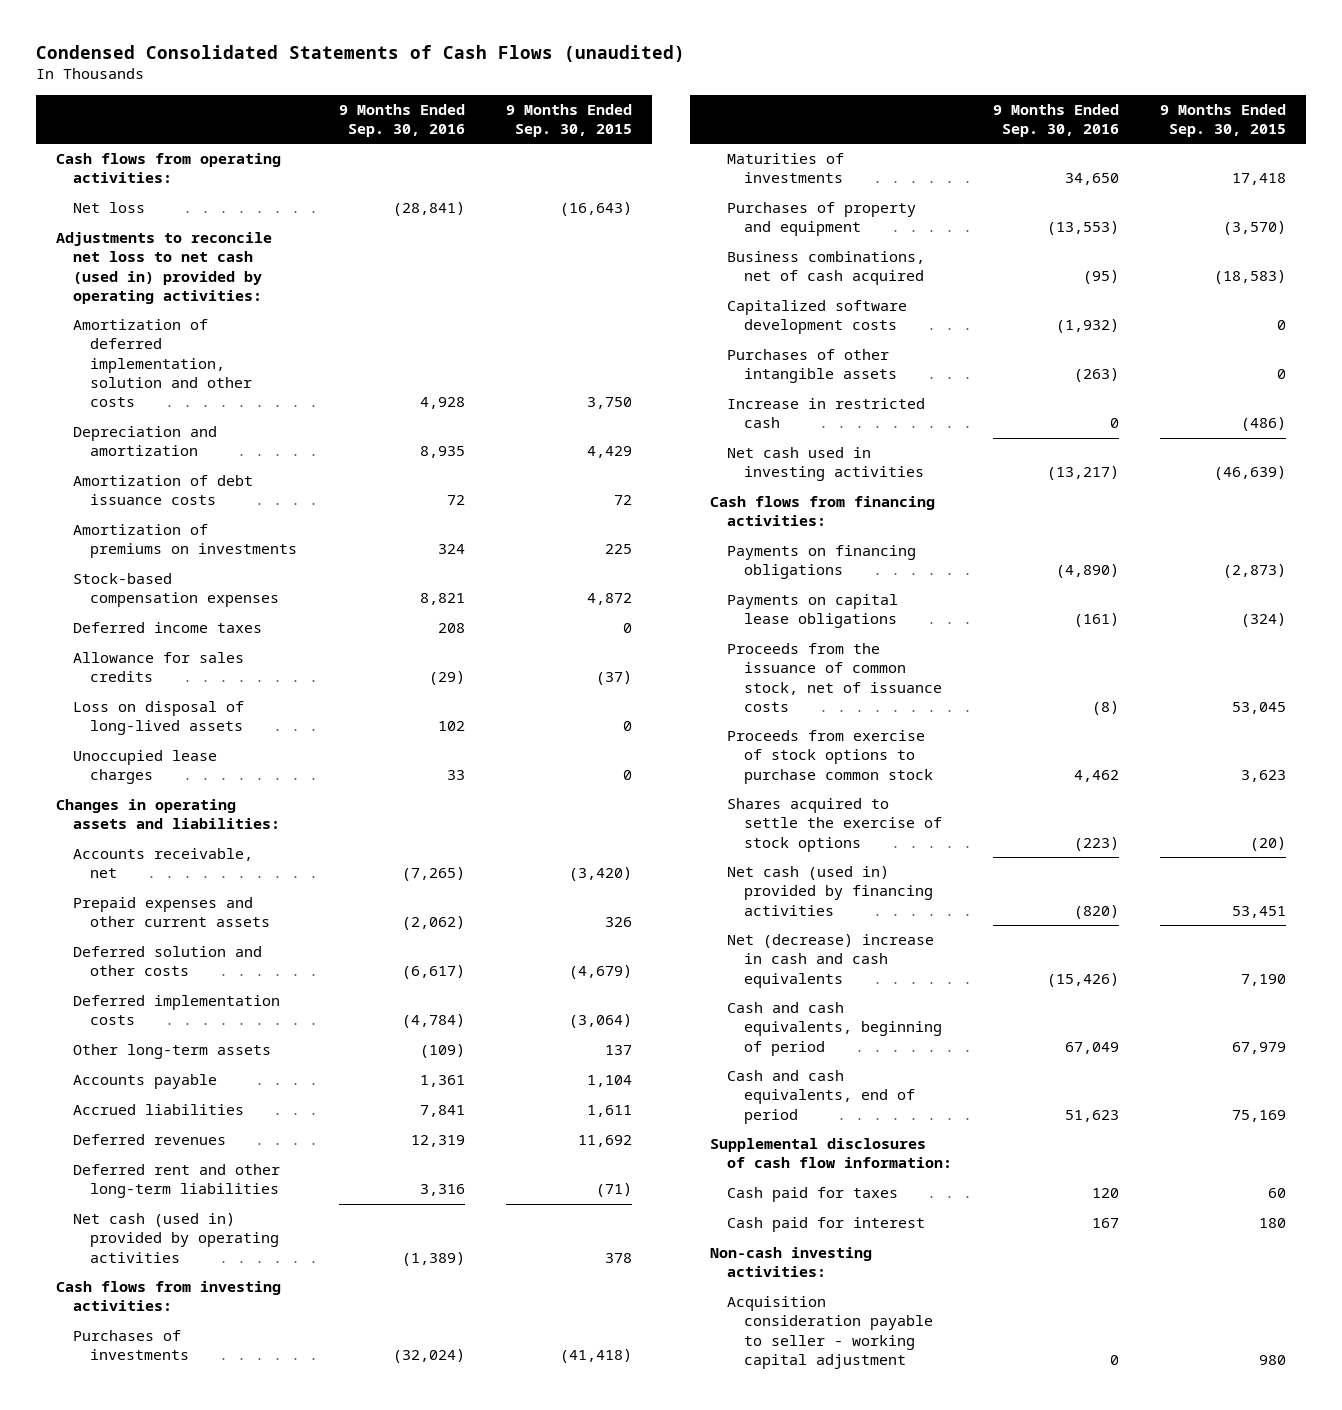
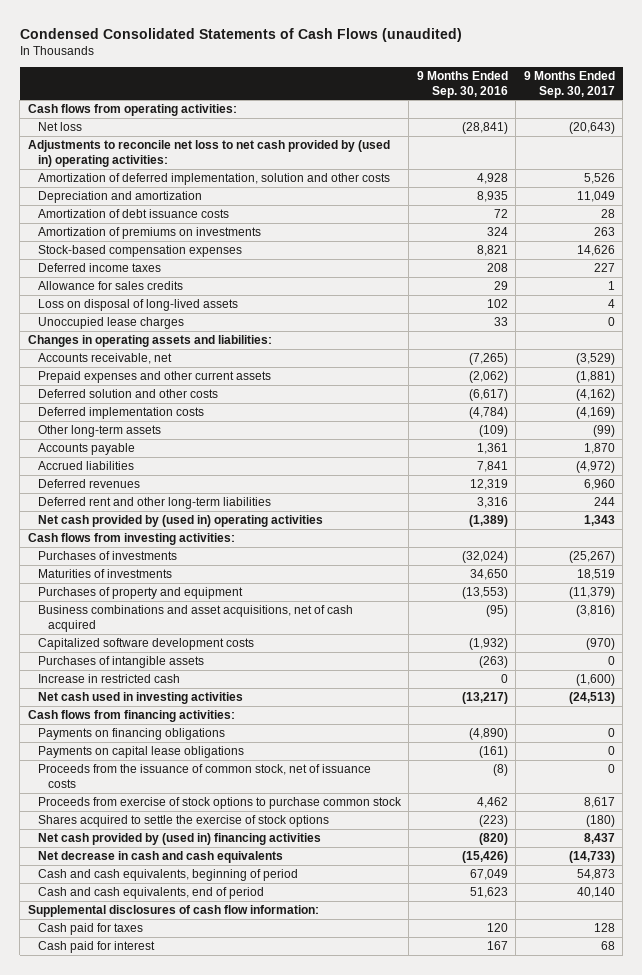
- | 9 Months Ended Sep. 30, 2016 | 9 Months Ended Sep. 30, 2015
+ | 9 Months Ended Sep. 30, 2016 | 9 Months Ended Sep. 30, 2017
- Adjustments to reconcile net loss to net cash (used in) provided by operating activities:
+ Adjustments to reconcile net loss to net cash provided by (used in) operating activities:
- Allowance for sales credits | (29) | (37)
+ Allowance for sales credits | 29 | 1
- Net cash (used in) provided by operating activities | (1,389) | 378
+ Net cash provided by (used in) operating activities | (1,389) | 1,343
- Business combinations, net of cash acquired | (95) | (18,583)
+ Business combinations and asset acquisitions, net of cash acquired | (95) | (3,816)
- Purchases of other intangible assets | (263) | 0
+ Purchases of intangible assets | (263) | 0
- Net cash (used in) provided by financing activities | (820) | 53,451
- Net (decrease) increase in cash and cash equivalents | (15,426) | 7,190
+ Net cash provided by (used in) financing activities | (820) | 8,437
+ Net decrease in cash and cash equivalents | (15,426) | (14,733)
- Non-cash investing activities:
- Acquisition consideration payable to seller - working capital adjustment | 0 | 980

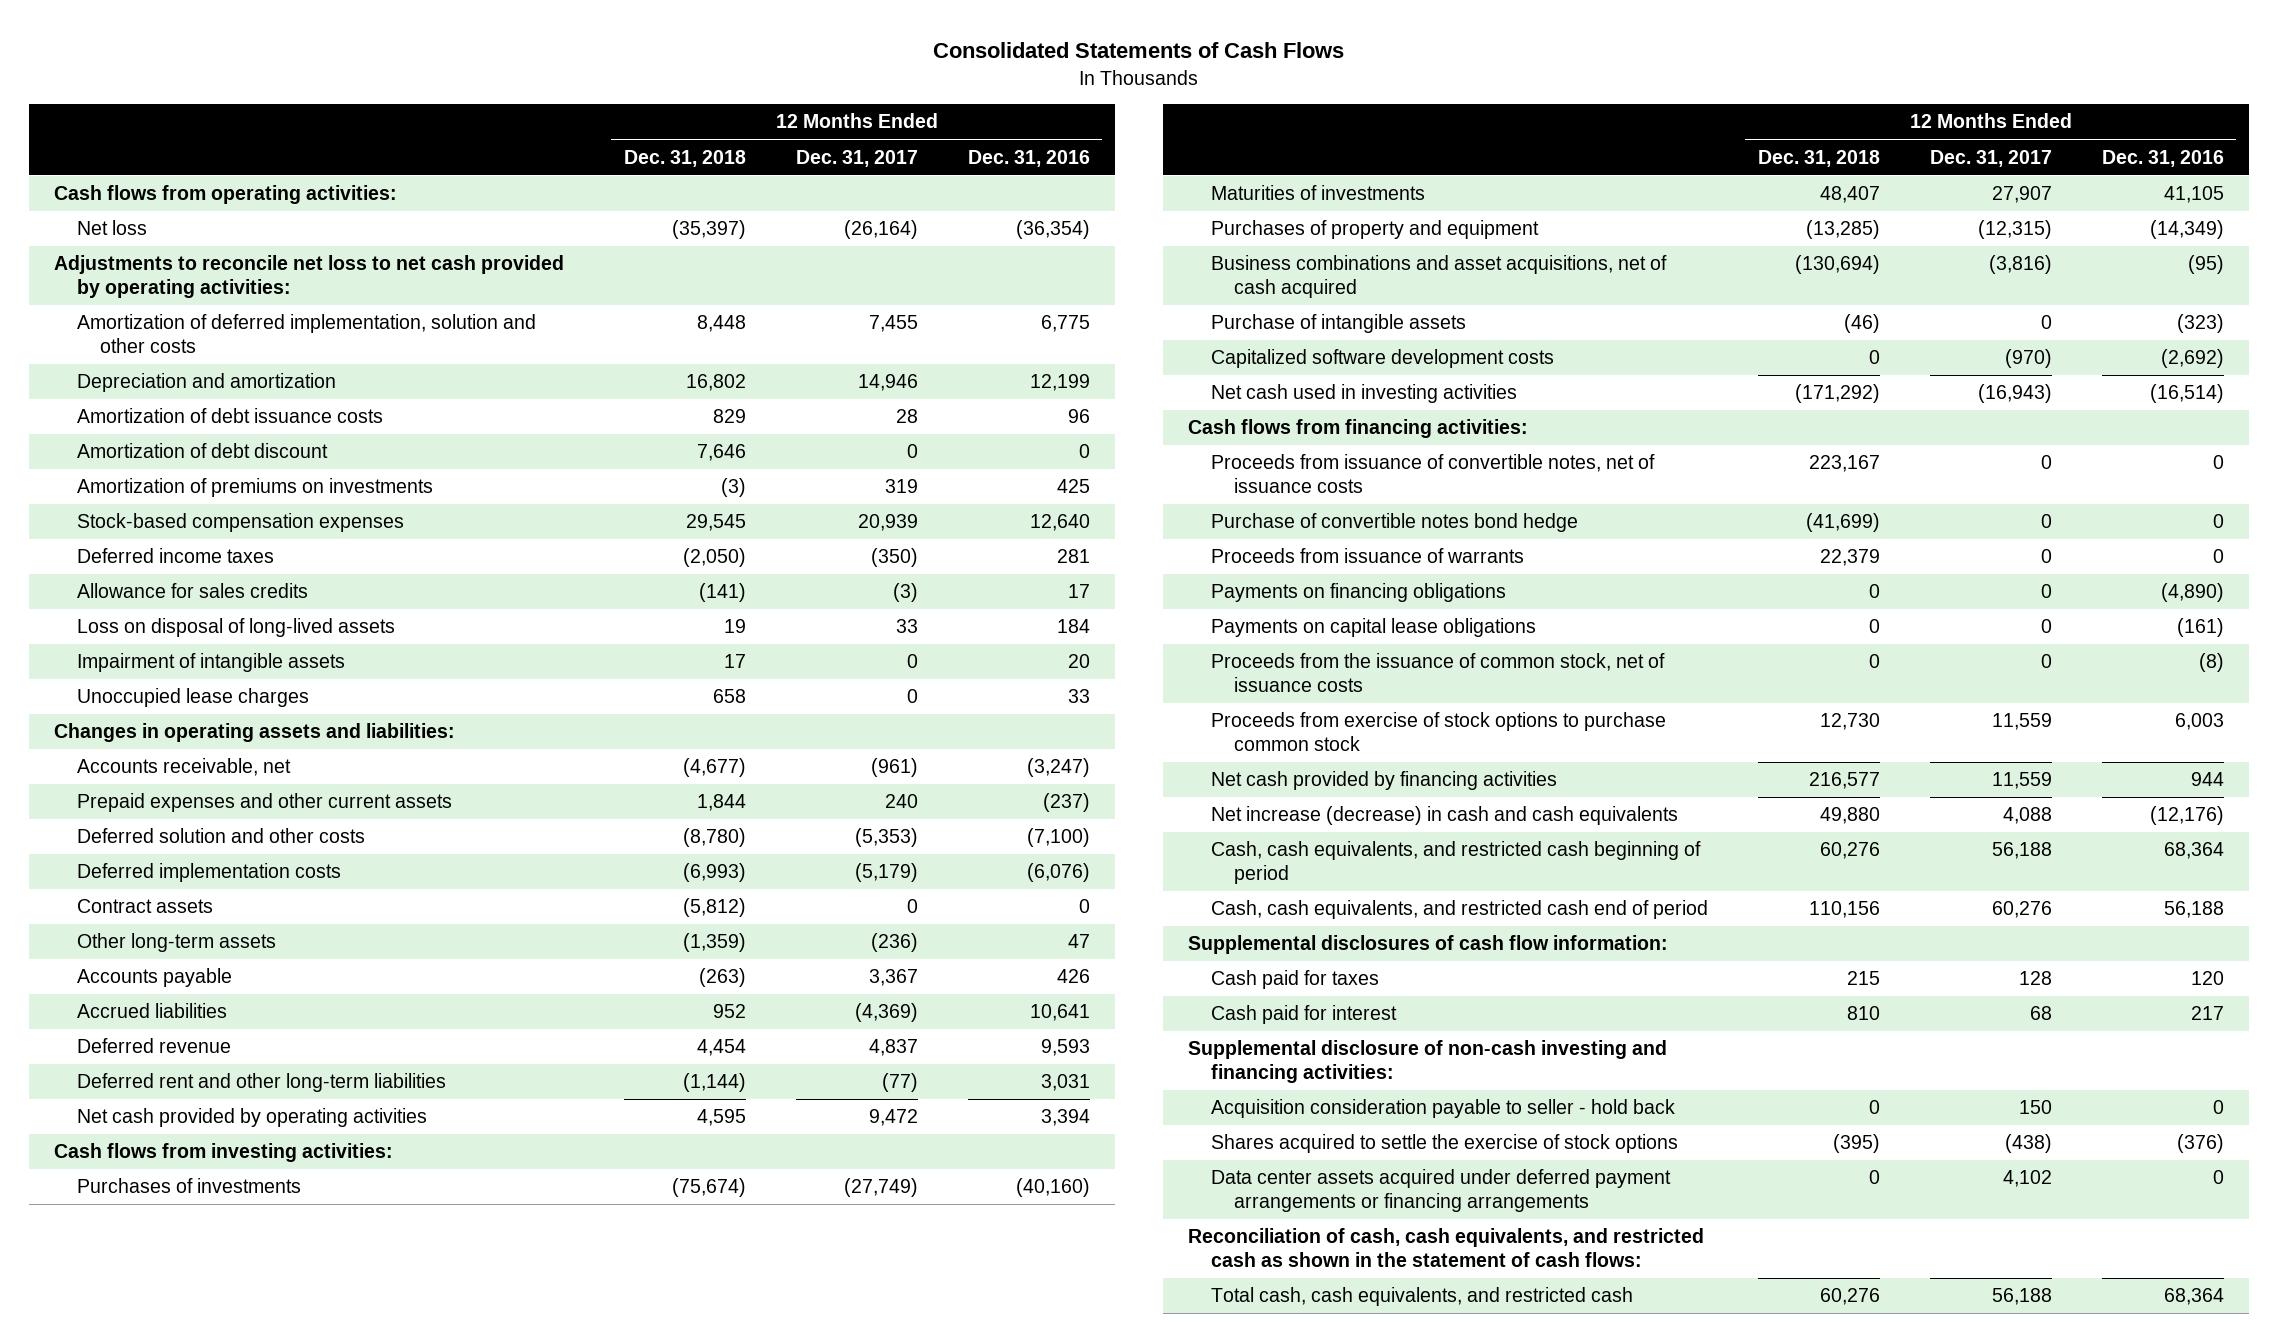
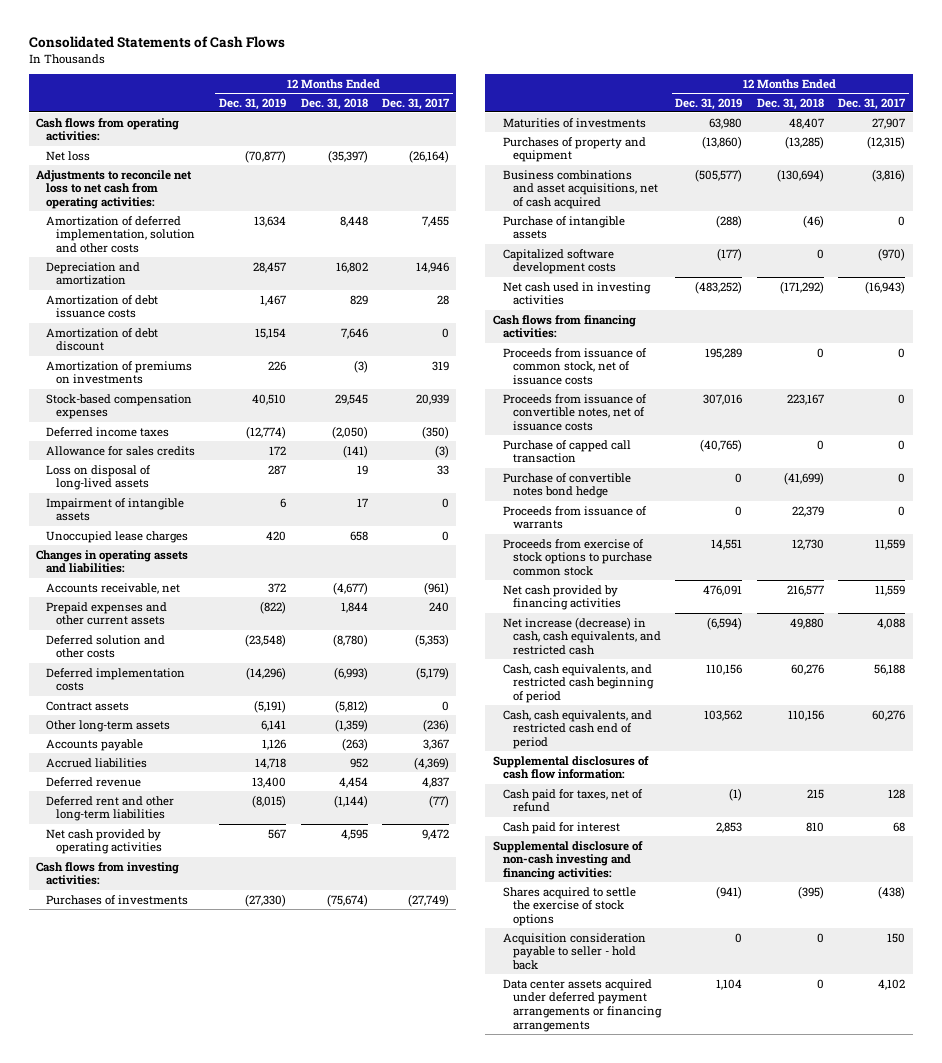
- | 12 Months Ended Dec. 31, 2018 | 12 Months Ended Dec. 31, 2017 | 12 Months Ended Dec. 31, 2016
+ | 12 Months Ended Dec. 31, 2019 | 12 Months Ended Dec. 31, 2018 | 12 Months Ended Dec. 31, 2017
- Adjustments to reconcile net loss to net cash provided by operating activities:
+ Adjustments to reconcile net loss to net cash from operating activities:
+ Proceeds from issuance of common stock, net of issuance costs | 195,289 | 0 | 0
+ Purchase of capped call transaction | (40,765) | 0 | 0
- Payments on financing obligations | 0 | 0 | (4,890)
- Payments on capital lease obligations | 0 | 0 | (161)
- Proceeds from the issuance of common stock, net of issuance costs | 0 | 0 | (8)
- Net increase (decrease) in cash and cash equivalents | 49,880 | 4,088 | (12,176)
+ Net increase (decrease) in cash, cash equivalents, and restricted cash | (6,594) | 49,880 | 4,088
- Cash paid for taxes | 215 | 128 | 120
+ Cash paid for taxes, net of refund | (1) | 215 | 128
moved down: Acquisition consideration payable to seller - hold back | 0 | 0 | 150
- Reconciliation of cash, cash equivalents, and restricted cash as shown in the statement of cash flows:
- Total cash, cash equivalents, and restricted cash | 60,276 | 56,188 | 68,364

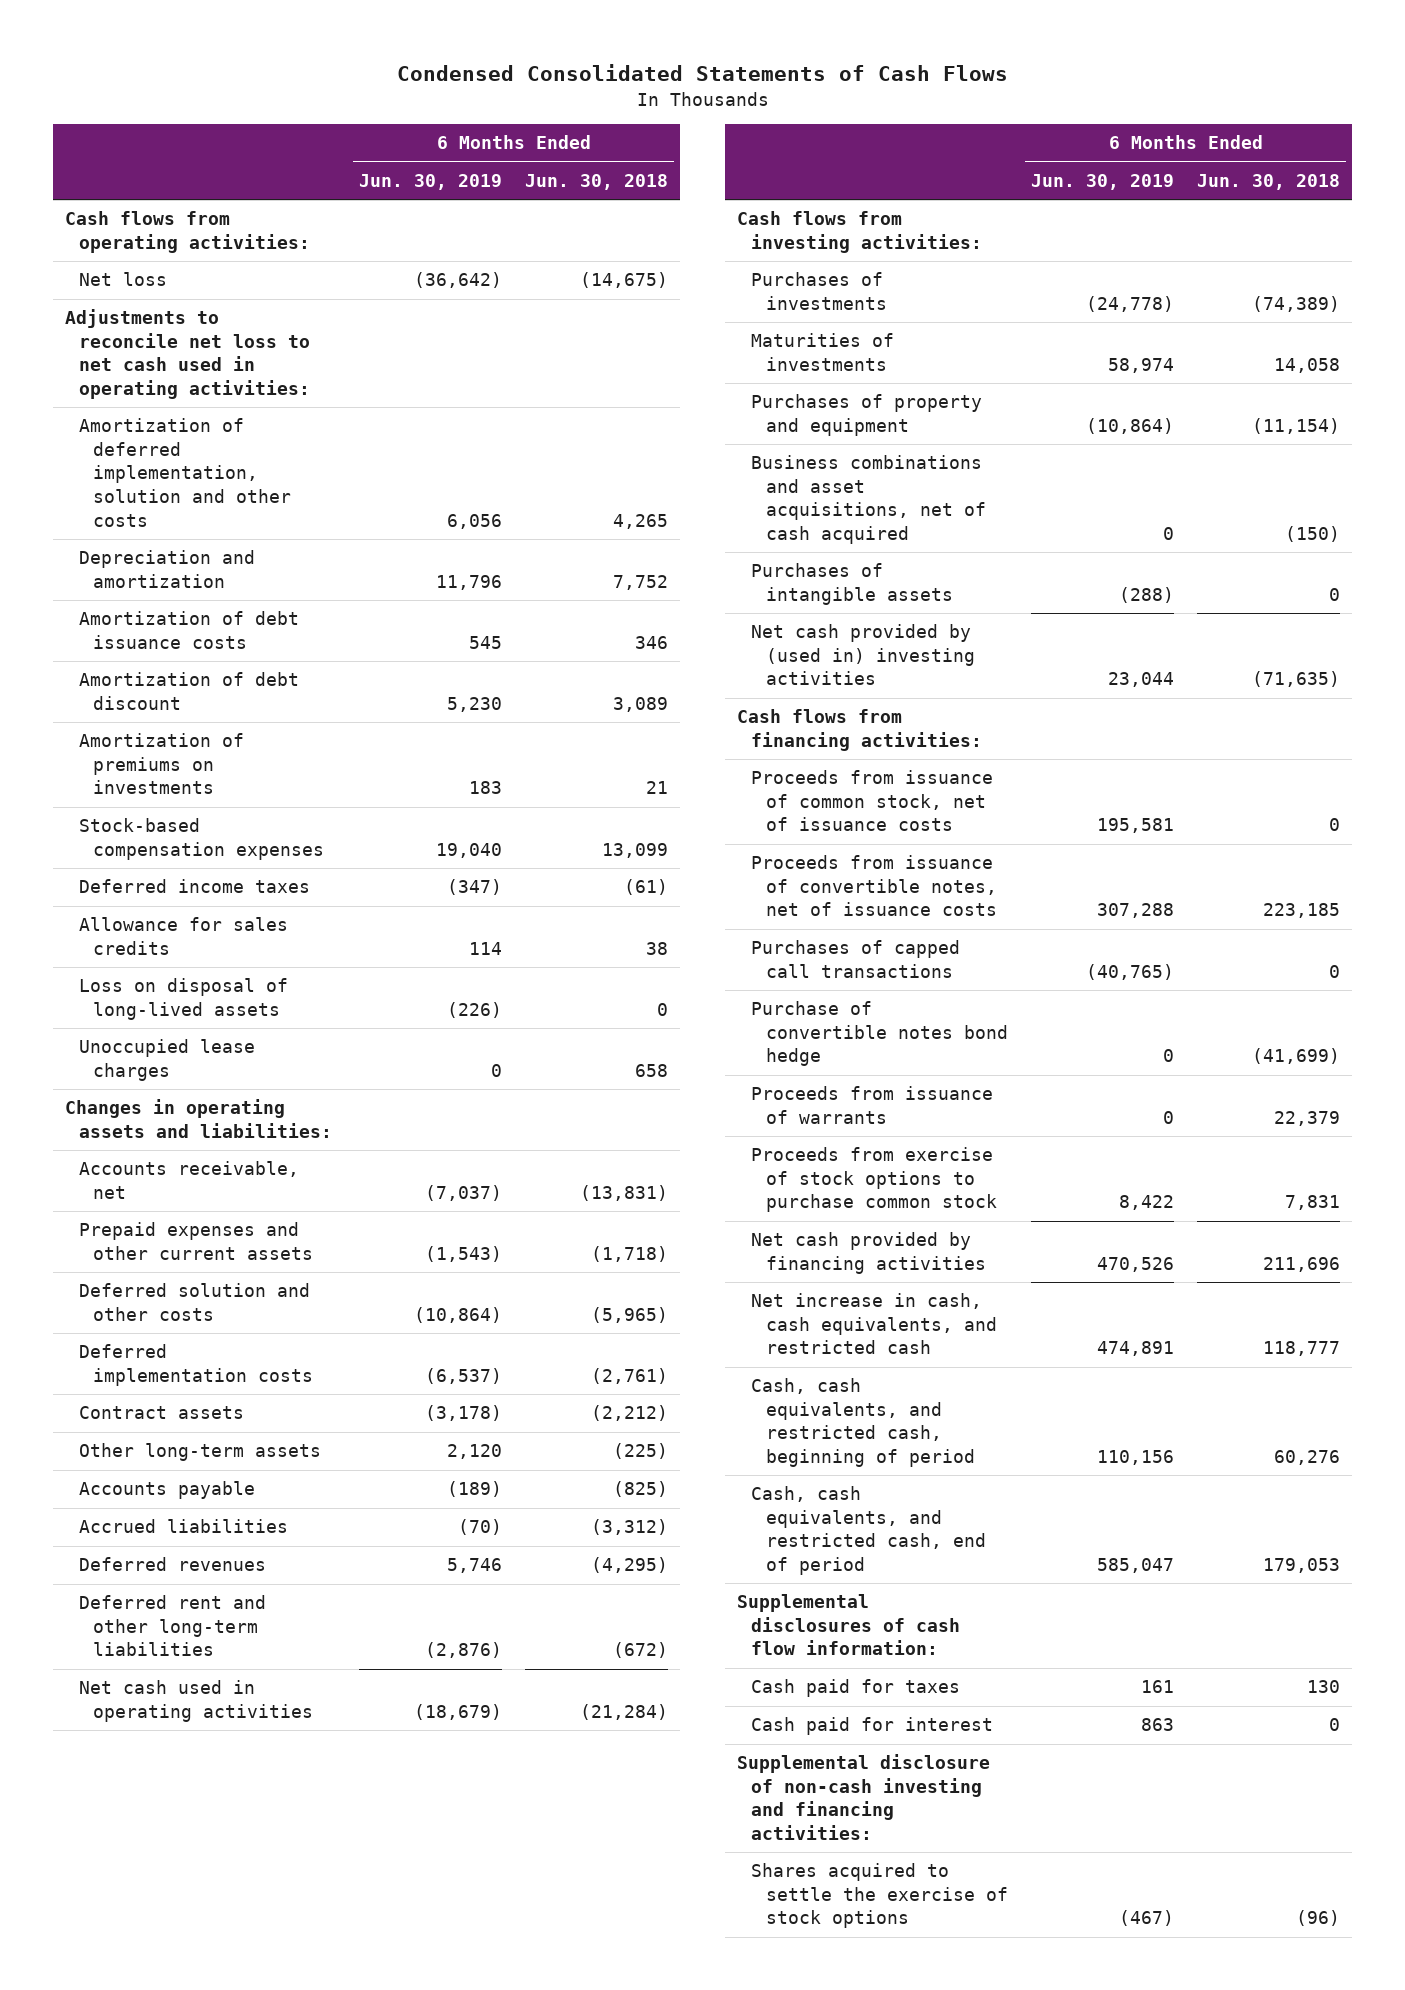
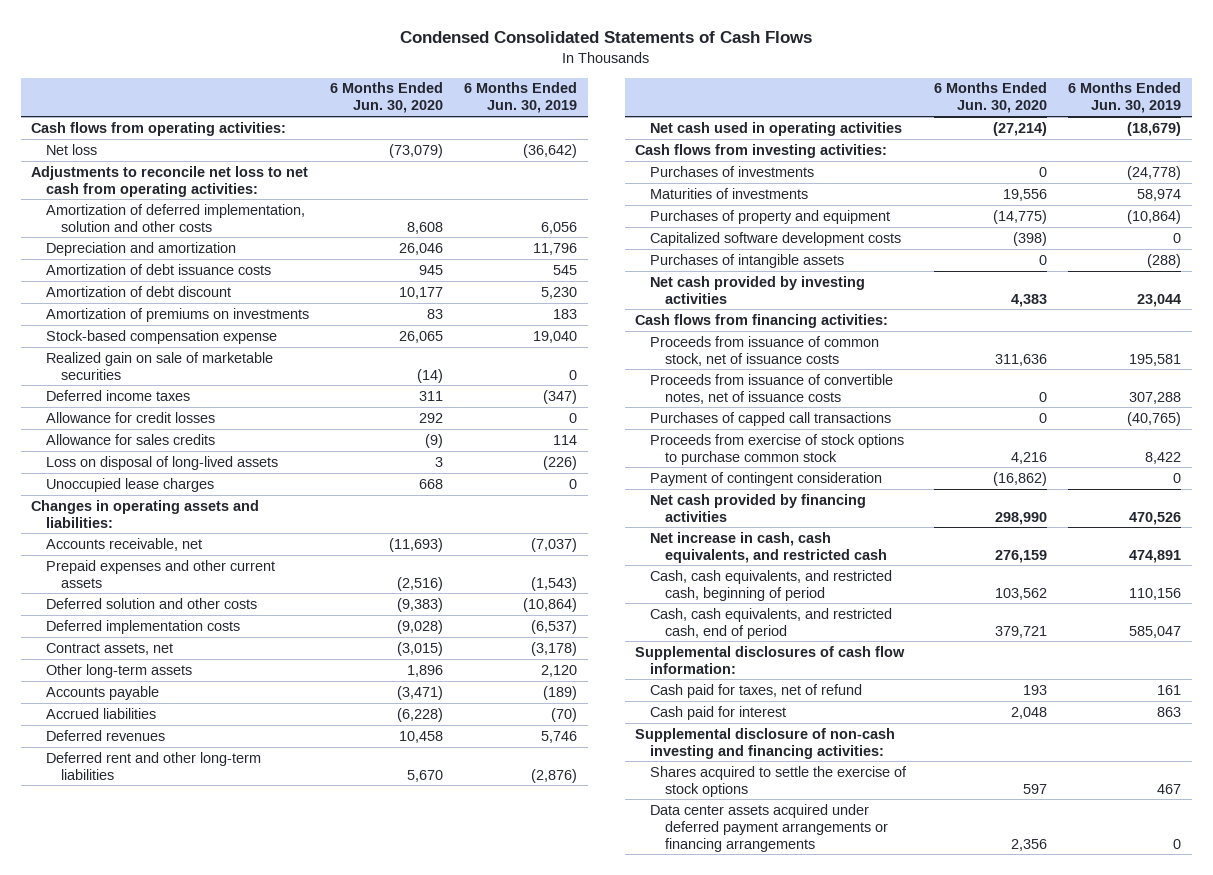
- | 6 Months Ended Jun. 30, 2019 | 6 Months Ended Jun. 30, 2018
+ | 6 Months Ended Jun. 30, 2020 | 6 Months Ended Jun. 30, 2019
- Adjustments to reconcile net loss to net cash used in operating activities:
+ Adjustments to reconcile net loss to net cash from operating activities:
- Stock-based compensation expenses | 19,040 | 13,099
+ Stock-based compensation expense | 26,065 | 19,040
+ Realized gain on sale of marketable securities | (14) | 0
+ Allowance for credit losses | 292 | 0
- Contract assets | (3,178) | (2,212)
+ Contract assets, net | (3,015) | (3,178)
- Business combinations and asset acquisitions, net of cash acquired | 0 | (150)
+ Capitalized software development costs | (398) | 0
- Net cash provided by (used in) investing activities | 23,044 | (71,635)
+ Net cash provided by investing activities | 4,383 | 23,044
- Purchase of convertible notes bond hedge | 0 | (41,699)
- Proceeds from issuance of warrants | 0 | 22,379
+ Payment of contingent consideration | (16,862) | 0
- Cash paid for taxes | 161 | 130
+ Cash paid for taxes, net of refund | 193 | 161
- Shares acquired to settle the exercise of stock options | (467) | (96)
+ Shares acquired to settle the exercise of stock options | 597 | 467
+ Data center assets acquired under deferred payment arrangements or financing arrangements | 2,356 | 0

